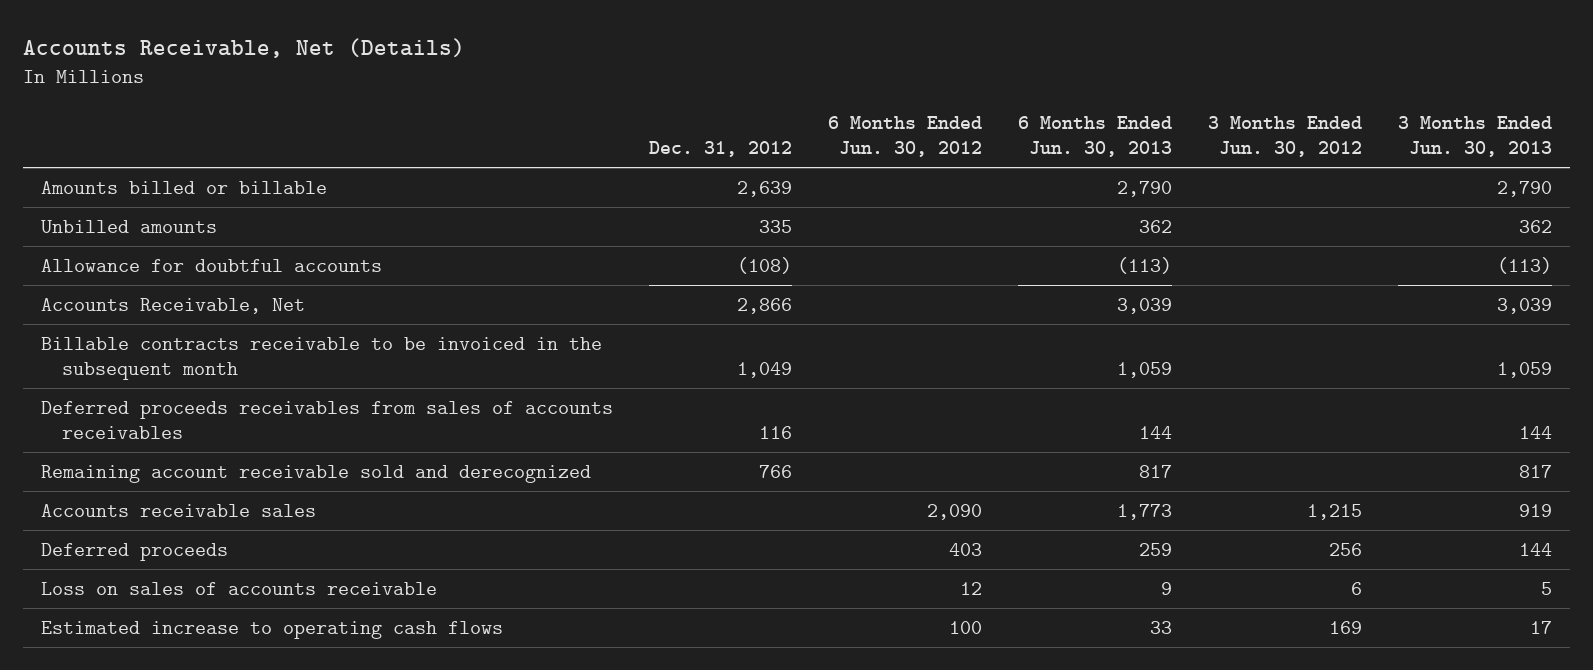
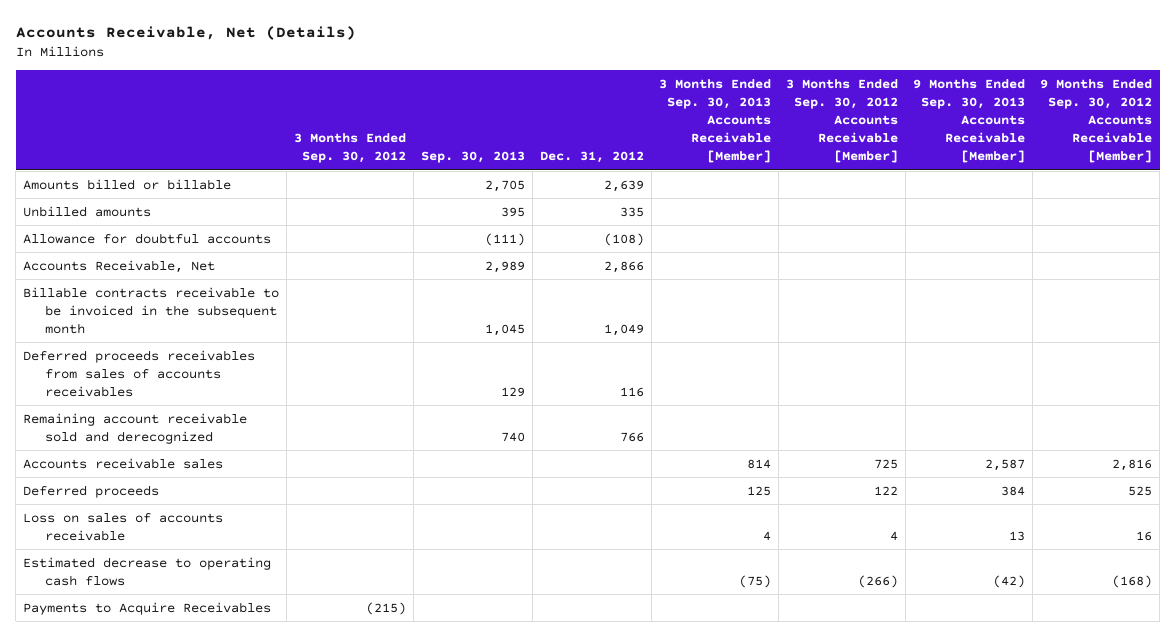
- | Dec. 31, 2012 | 6 Months Ended Jun. 30, 2012 | 6 Months Ended Jun. 30, 2013 | 3 Months Ended Jun. 30, 2012 | 3 Months Ended Jun. 30, 2013
+ | 3 Months Ended Sep. 30, 2012 | Sep. 30, 2013 | Dec. 31, 2012 | 3 Months Ended Sep. 30, 2013 Accounts Receivable [Member] | 3 Months Ended Sep. 30, 2012 Accounts Receivable [Member] | 9 Months Ended Sep. 30, 2013 Accounts Receivable [Member] | 9 Months Ended Sep. 30, 2012 Accounts Receivable [Member]
- Estimated increase to operating cash flows | | 100 | 33 | 169 | 17
+ Estimated decrease to operating cash flows | | | | (75) | (266) | (42) | (168)
+ Payments to Acquire Receivables | (215) | | | | | |

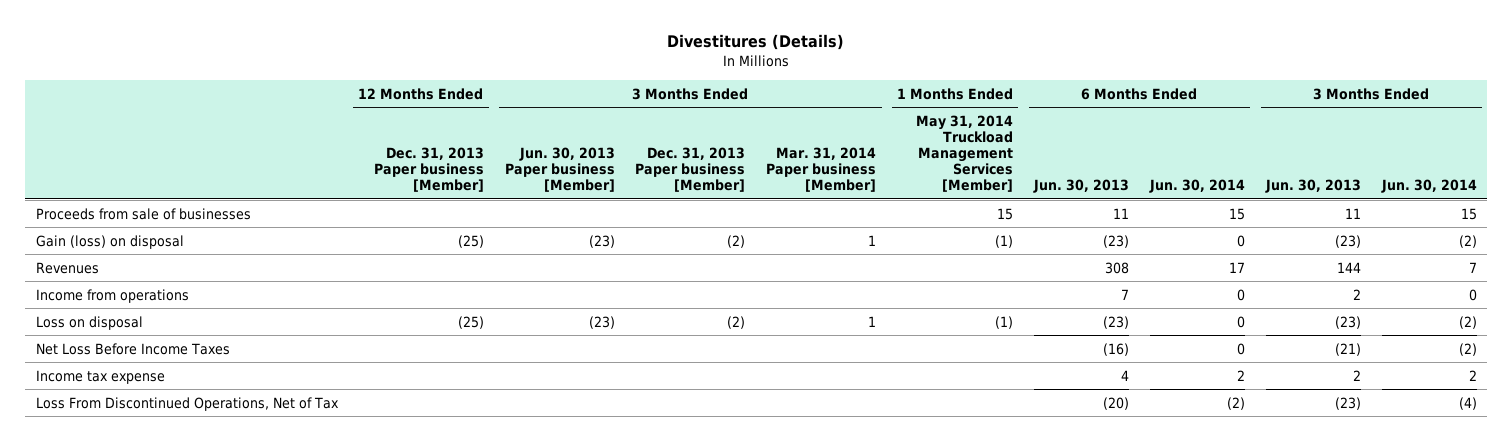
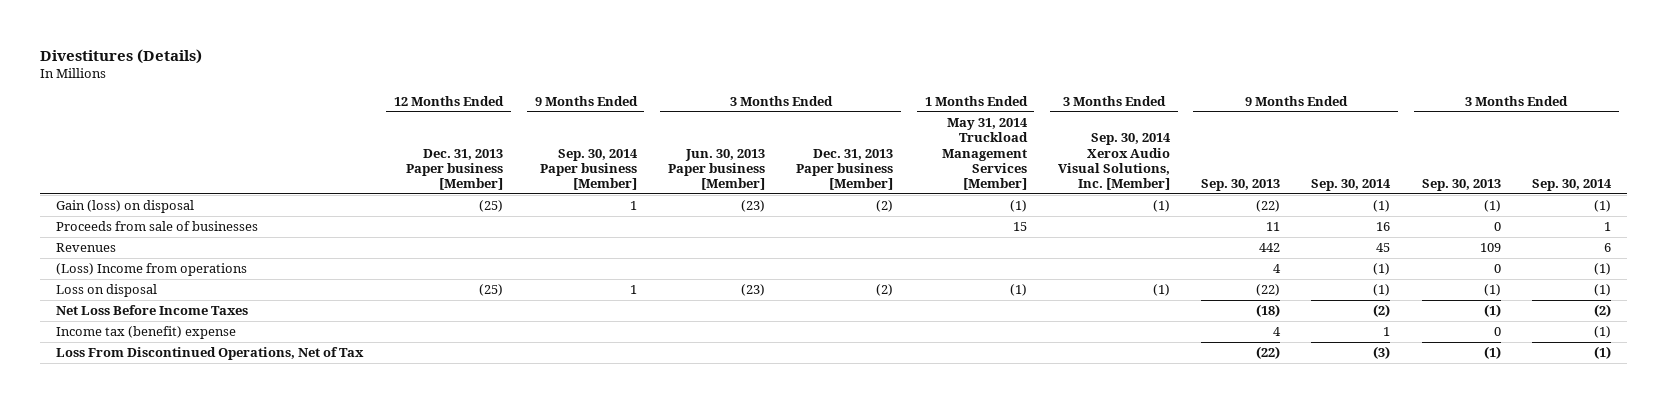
- | 12 Months Ended Dec. 31, 2013 Paper business [Member] | 3 Months Ended Jun. 30, 2013 Paper business [Member] | 3 Months Ended Dec. 31, 2013 Paper business [Member] | 3 Months Ended Mar. 31, 2014 Paper business [Member] | 1 Months Ended May 31, 2014 Truckload Management Services [Member] | 6 Months Ended Jun. 30, 2013 | 6 Months Ended Jun. 30, 2014 | 3 Months Ended Jun. 30, 2013 | 3 Months Ended Jun. 30, 2014
+ | 12 Months Ended Dec. 31, 2013 Paper business [Member] | 9 Months Ended Sep. 30, 2014 Paper business [Member] | 3 Months Ended Jun. 30, 2013 Paper business [Member] | 3 Months Ended Dec. 31, 2013 Paper business [Member] | 1 Months Ended May 31, 2014 Truckload Management Services [Member] | 3 Months Ended Sep. 30, 2014 Xerox Audio Visual Solutions, Inc. [Member] | 9 Months Ended Sep. 30, 2013 | 9 Months Ended Sep. 30, 2014 | 3 Months Ended Sep. 30, 2013 | 3 Months Ended Sep. 30, 2014
moved down: Proceeds from sale of businesses | | | | | 15 | | 11 | 16 | 0 | 1
- Income from operations | | | | | | 7 | 0 | 2 | 0
+ (Loss) Income from operations | | | | | | | 4 | (1) | 0 | (1)
- Income tax expense | | | | | | 4 | 2 | 2 | 2
+ Income tax (benefit) expense | | | | | | | 4 | 1 | 0 | (1)

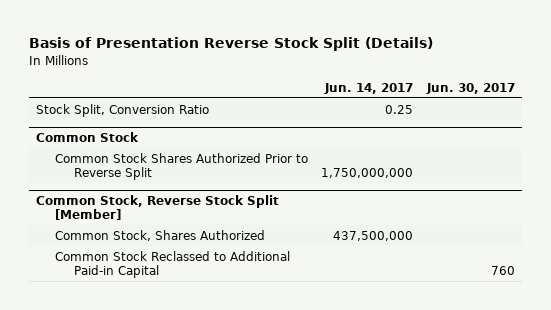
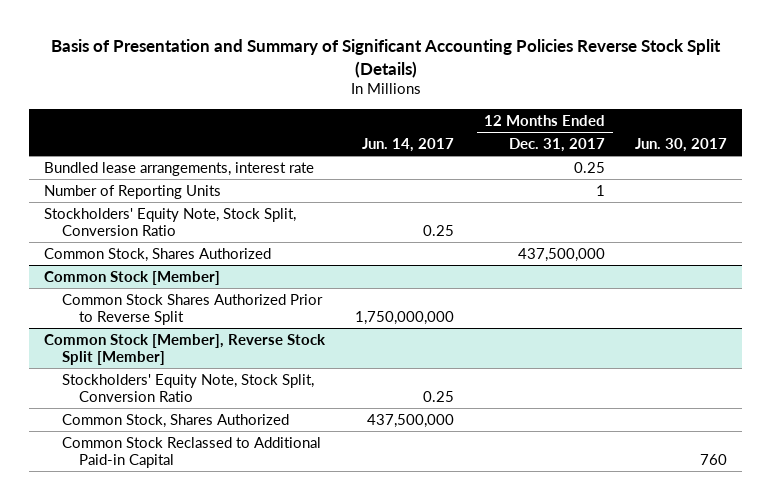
- Basis of Presentation Reverse Stock Split (Details)
+ Basis of Presentation and Summary of Significant Accounting Policies Reverse Stock Split (Details)
- | Jun. 14, 2017 | Jun. 30, 2017
+ | Jun. 14, 2017 | 12 Months Ended Dec. 31, 2017 | Jun. 30, 2017
- Stock Split, Conversion Ratio | 0.25 |
- Common Stock
+ Bundled lease arrangements, interest rate | | 0.25 |
+ Number of Reporting Units | | 1 |
+ Stockholders' Equity Note, Stock Split, Conversion Ratio | 0.25 | |
+ Common Stock, Shares Authorized | | 437,500,000 |
+ Common Stock [Member]
- Common Stock, Reverse Stock Split [Member]
+ Common Stock [Member], Reverse Stock Split [Member]
+ Stockholders' Equity Note, Stock Split, Conversion Ratio | 0.25 | |

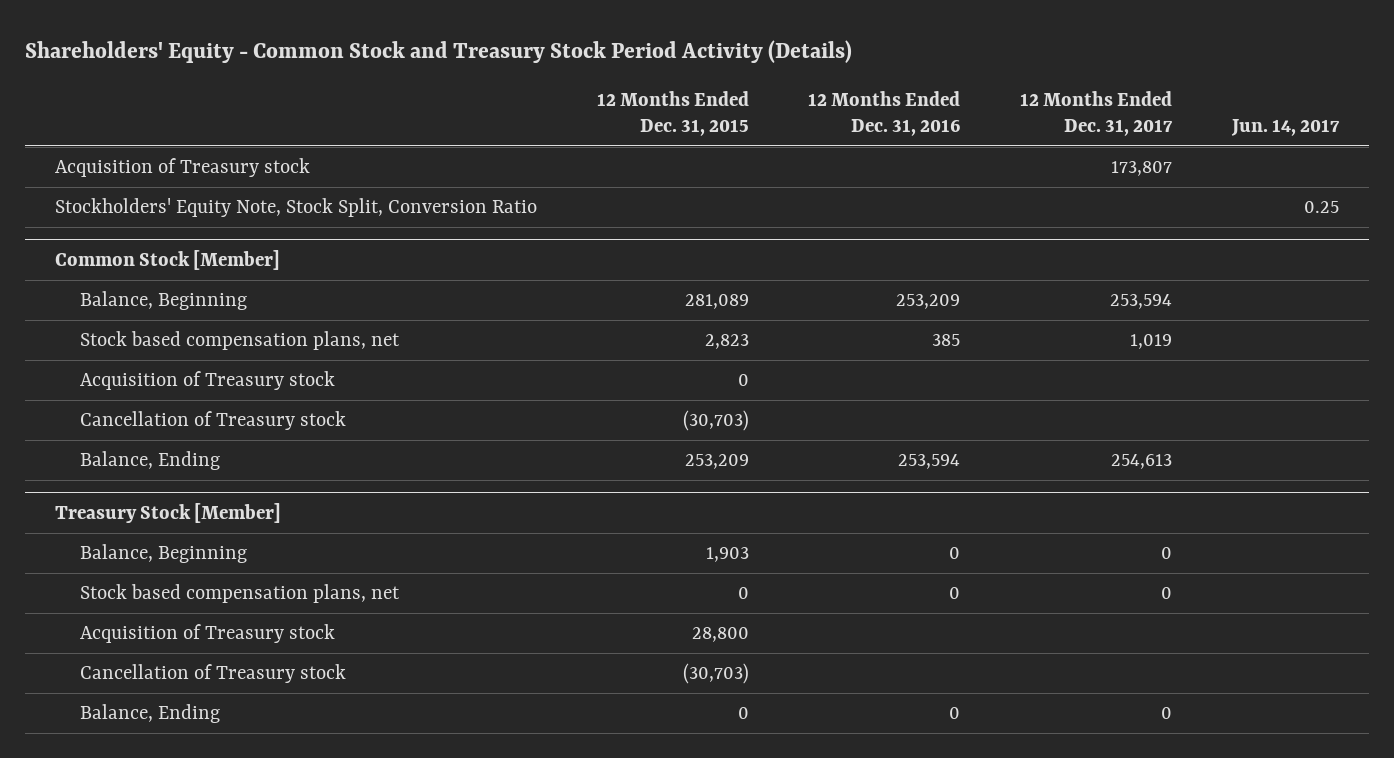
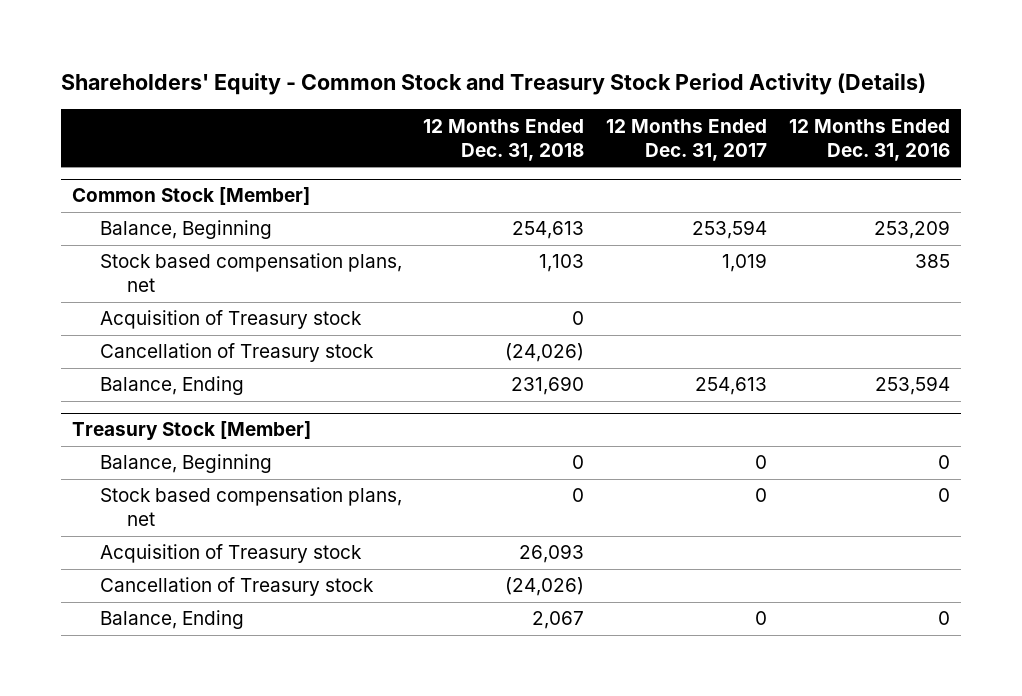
- | 12 Months Ended Dec. 31, 2015 | 12 Months Ended Dec. 31, 2016 | 12 Months Ended Dec. 31, 2017 | Jun. 14, 2017
+ | 12 Months Ended Dec. 31, 2018 | 12 Months Ended Dec. 31, 2017 | 12 Months Ended Dec. 31, 2016
- Acquisition of Treasury stock | | | 173,807 |
- Stockholders' Equity Note, Stock Split, Conversion Ratio | | | | 0.25

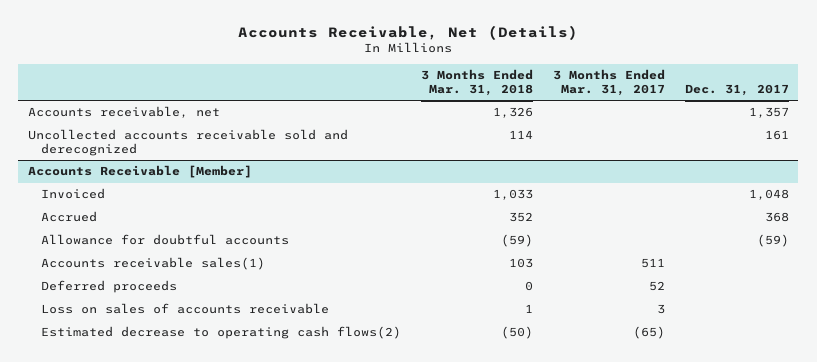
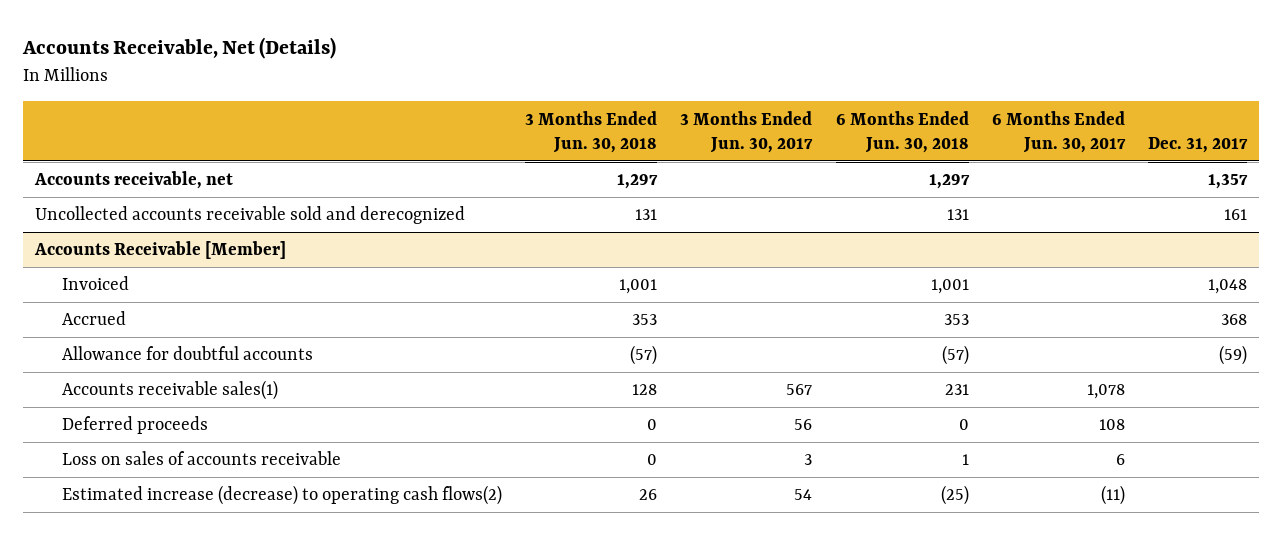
- | 3 Months Ended Mar. 31, 2018 | 3 Months Ended Mar. 31, 2017 | Dec. 31, 2017
+ | 3 Months Ended Jun. 30, 2018 | 3 Months Ended Jun. 30, 2017 | 6 Months Ended Jun. 30, 2018 | 6 Months Ended Jun. 30, 2017 | Dec. 31, 2017
@ Accounts Receivable [Member]
- Estimated decrease to operating cash flows(2) | (50) | (65) |
+ Estimated increase (decrease) to operating cash flows(2) | 26 | 54 | (25) | (11) |

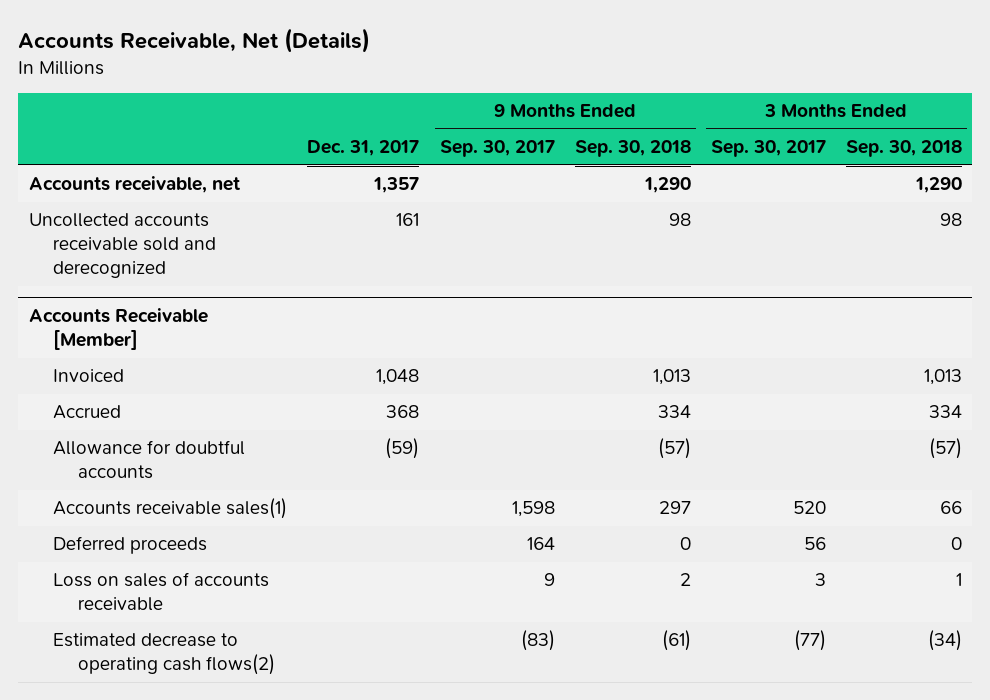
- | 3 Months Ended Jun. 30, 2018 | 3 Months Ended Jun. 30, 2017 | 6 Months Ended Jun. 30, 2018 | 6 Months Ended Jun. 30, 2017 | Dec. 31, 2017
+ | Dec. 31, 2017 | 9 Months Ended Sep. 30, 2017 | 9 Months Ended Sep. 30, 2018 | 3 Months Ended Sep. 30, 2017 | 3 Months Ended Sep. 30, 2018
@ Accounts Receivable [Member]
- Estimated increase (decrease) to operating cash flows(2) | 26 | 54 | (25) | (11) |
+ Estimated decrease to operating cash flows(2) | | (83) | (61) | (77) | (34)

